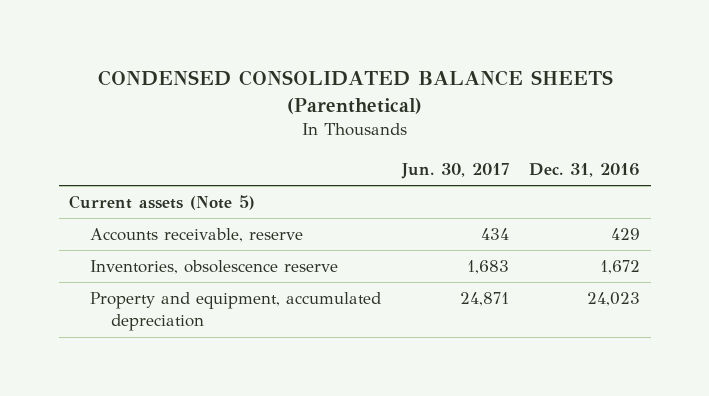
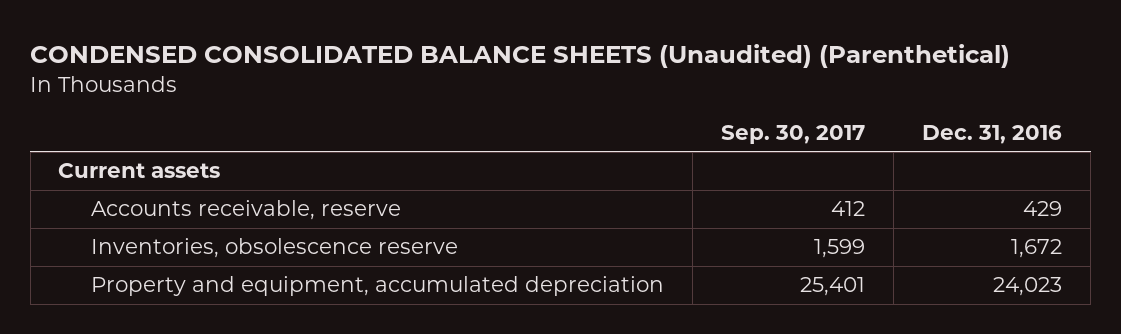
- CONDENSED CONSOLIDATED BALANCE SHEETS (Parenthetical)
+ CONDENSED CONSOLIDATED BALANCE SHEETS (Unaudited) (Parenthetical)
- | Jun. 30, 2017 | Dec. 31, 2016
+ | Sep. 30, 2017 | Dec. 31, 2016
- Current assets (Note 5)
+ Current assets

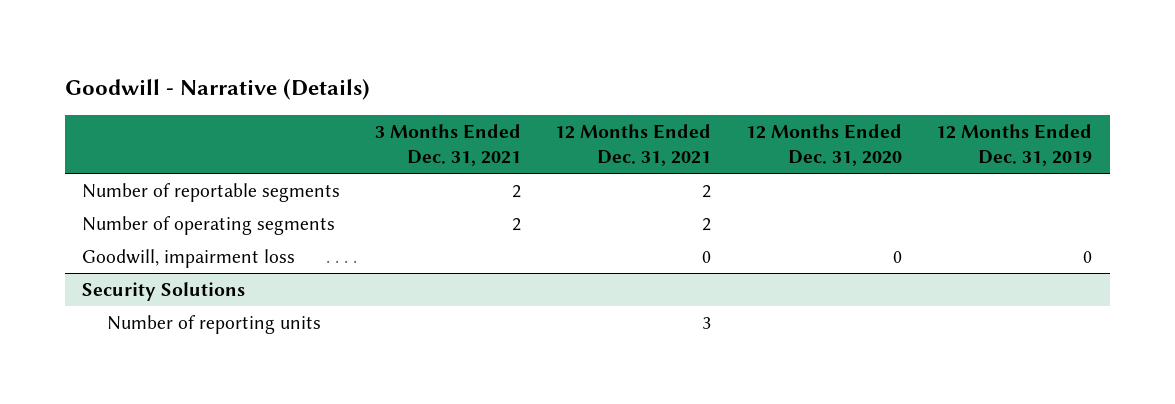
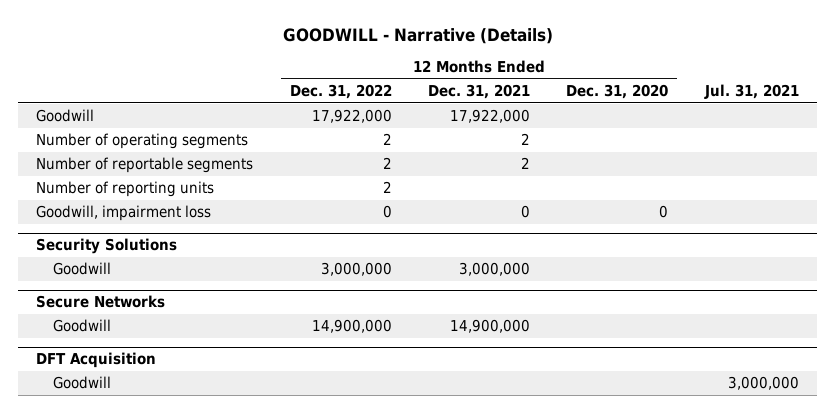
- Goodwill - Narrative (Details)
+ GOODWILL - Narrative (Details)
- | 3 Months Ended Dec. 31, 2021 | 12 Months Ended Dec. 31, 2021 | 12 Months Ended Dec. 31, 2020 | 12 Months Ended Dec. 31, 2019
+ | 12 Months Ended Dec. 31, 2022 | 12 Months Ended Dec. 31, 2021 | 12 Months Ended Dec. 31, 2020 | Jul. 31, 2021
+ Goodwill | 17,922,000 | 17,922,000 | |
moved down: Number of reportable segments | 2 | 2 | |
+ Number of reporting units | 2 | | |
@ Security Solutions
- Number of reporting units | | 3 | |
+ Goodwill | 3,000,000 | 3,000,000 | |
+ Secure Networks
+ Goodwill | 14,900,000 | 14,900,000 | |
+ DFT Acquisition
+ Goodwill | | | | 3,000,000

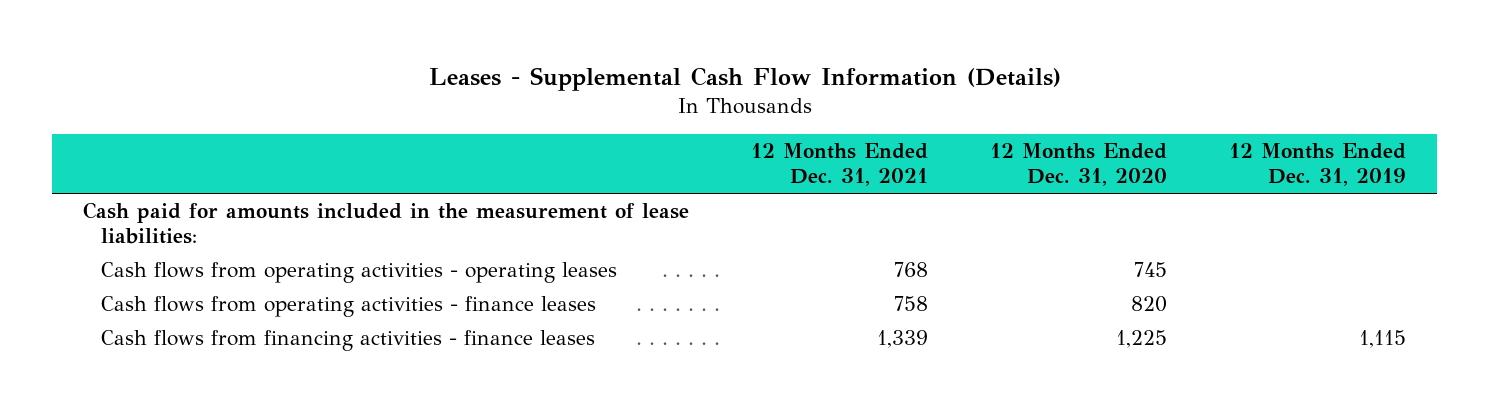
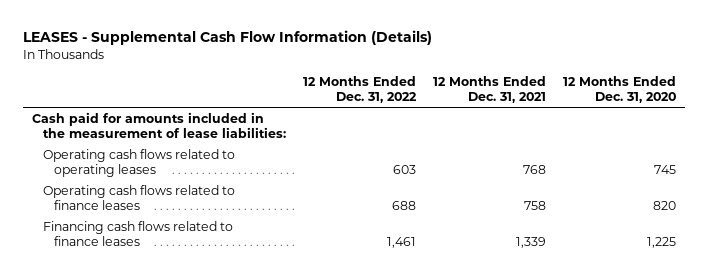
- Leases - Supplemental Cash Flow Information (Details)
+ LEASES - Supplemental Cash Flow Information (Details)
- | 12 Months Ended Dec. 31, 2021 | 12 Months Ended Dec. 31, 2020 | 12 Months Ended Dec. 31, 2019
+ | 12 Months Ended Dec. 31, 2022 | 12 Months Ended Dec. 31, 2021 | 12 Months Ended Dec. 31, 2020
- Cash flows from operating activities - operating leases | 768 | 745 |
- Cash flows from operating activities - finance leases | 758 | 820 |
- Cash flows from financing activities - finance leases | 1,339 | 1,225 | 1,115
+ Operating cash flows related to operating leases | 603 | 768 | 745
+ Operating cash flows related to finance leases | 688 | 758 | 820
+ Financing cash flows related to finance leases | 1,461 | 1,339 | 1,225

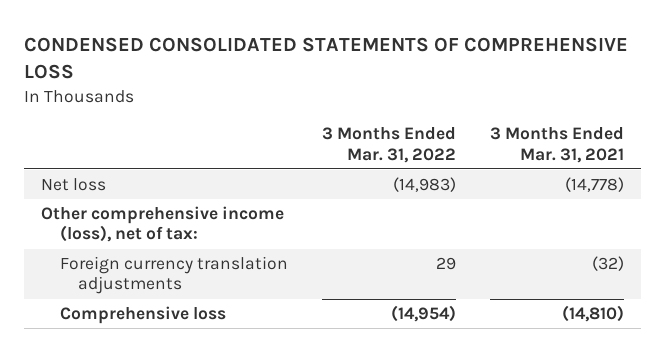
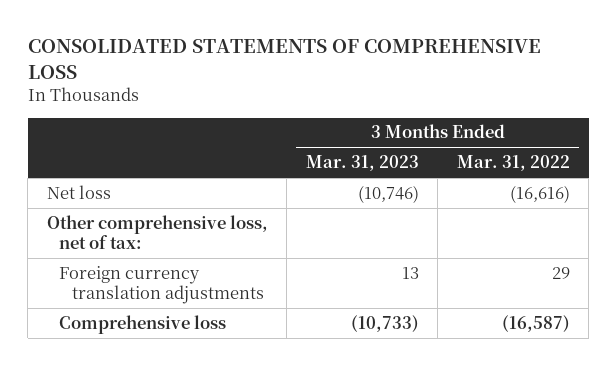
- CONDENSED CONSOLIDATED STATEMENTS OF COMPREHENSIVE LOSS
+ CONSOLIDATED STATEMENTS OF COMPREHENSIVE LOSS
- | 3 Months Ended Mar. 31, 2022 | 3 Months Ended Mar. 31, 2021
+ | 3 Months Ended Mar. 31, 2023 | 3 Months Ended Mar. 31, 2022
- Net loss | (14,983) | (14,778)
- Other comprehensive income (loss), net of tax:
+ Net loss | (10,746) | (16,616)
+ Other comprehensive loss, net of tax:
- Comprehensive loss | (14,954) | (14,810)
+ Comprehensive loss | (10,733) | (16,587)

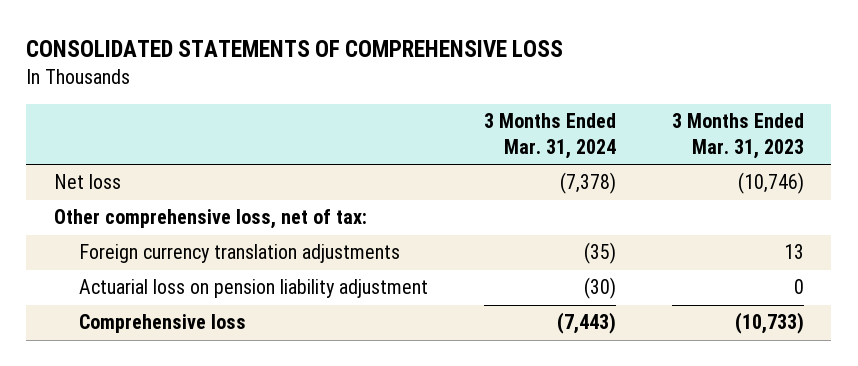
- | 3 Months Ended Mar. 31, 2023 | 3 Months Ended Mar. 31, 2022
+ | 3 Months Ended Mar. 31, 2024 | 3 Months Ended Mar. 31, 2023
+ Actuarial loss on pension liability adjustment | (30) | 0

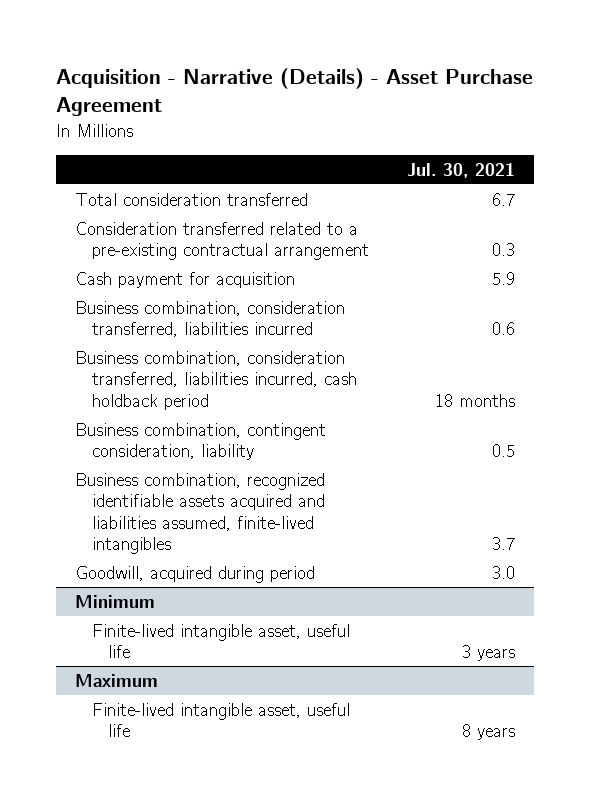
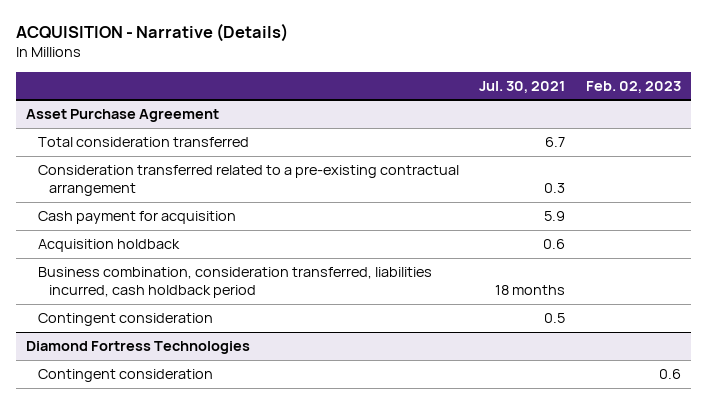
- Acquisition - Narrative (Details) - Asset Purchase Agreement
+ ACQUISITION - Narrative (Details)
- | Jul. 30, 2021
+ | Jul. 30, 2021 | Feb. 02, 2023
+ Asset Purchase Agreement
- Business combination, consideration transferred, liabilities incurred | 0.6
+ Acquisition holdback | 0.6 |
- Business combination, contingent consideration, liability | 0.5
- Business combination, recognized identifiable assets acquired and liabilities assumed, finite-lived intangibles | 3.7
- Goodwill, acquired during period | 3.0
- Minimum
- Finite-lived intangible asset, useful life | 3 years
- Maximum
- Finite-lived intangible asset, useful life | 8 years
+ Contingent consideration | 0.5 |
+ Diamond Fortress Technologies
+ Contingent consideration | | 0.6

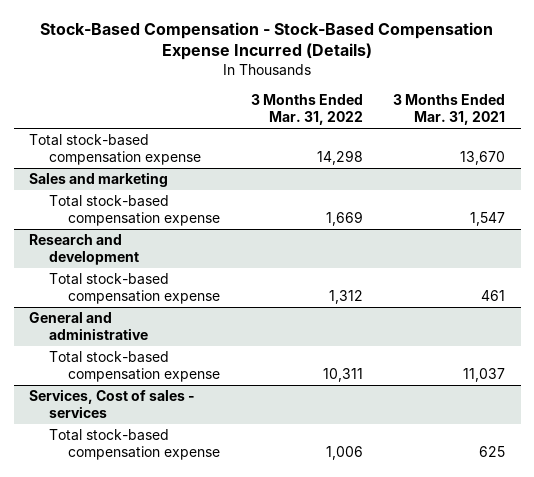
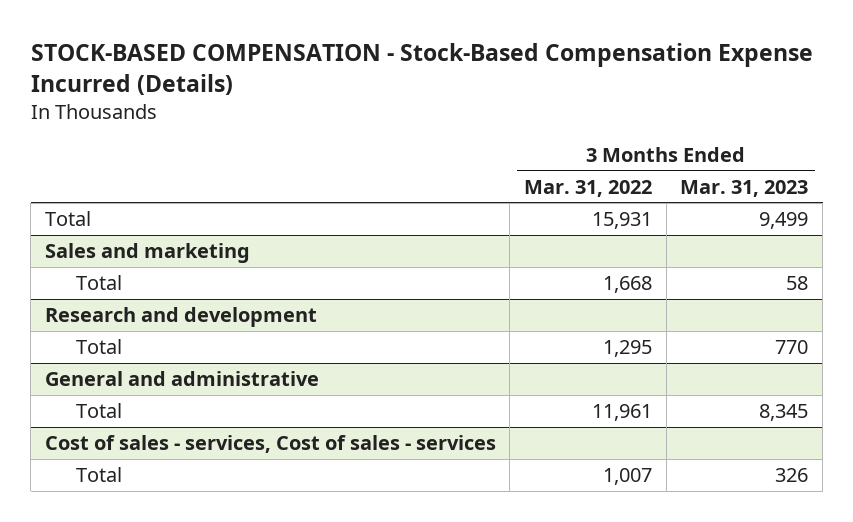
- Stock-Based Compensation - Stock-Based Compensation Expense Incurred (Details)
+ STOCK-BASED COMPENSATION - Stock-Based Compensation Expense Incurred (Details)
- | 3 Months Ended Mar. 31, 2022 | 3 Months Ended Mar. 31, 2021
+ | 3 Months Ended Mar. 31, 2022 | 3 Months Ended Mar. 31, 2023
- Total stock-based compensation expense | 14,298 | 13,670
+ Total | 15,931 | 9,499
@ Sales and marketing
- Total stock-based compensation expense | 1,669 | 1,547
+ Total | 1,668 | 58
@ Research and development
- Total stock-based compensation expense | 1,312 | 461
+ Total | 1,295 | 770
@ General and administrative
- Total stock-based compensation expense | 10,311 | 11,037
- Services, Cost of sales - services
- Total stock-based compensation expense | 1,006 | 625
@ General and administrative
+ Total | 11,961 | 8,345
+ Cost of sales - services, Cost of sales - services
+ Total | 1,007 | 326

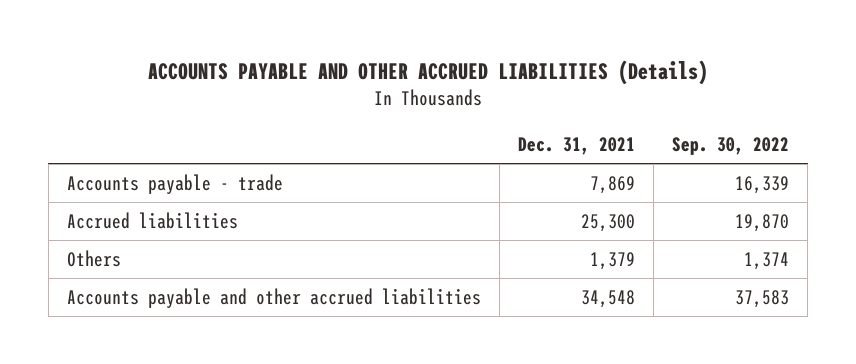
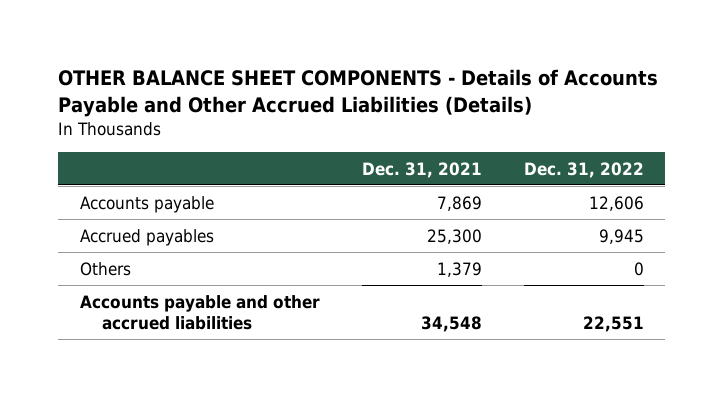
- ACCOUNTS PAYABLE AND OTHER ACCRUED LIABILITIES (Details)
+ OTHER BALANCE SHEET COMPONENTS - Details of Accounts Payable and Other Accrued Liabilities (Details)
- | Dec. 31, 2021 | Sep. 30, 2022
+ | Dec. 31, 2021 | Dec. 31, 2022
- Accounts payable - trade | 7,869 | 16,339
- Accrued liabilities | 25,300 | 19,870
+ Accounts payable | 7,869 | 12,606
+ Accrued payables | 25,300 | 9,945

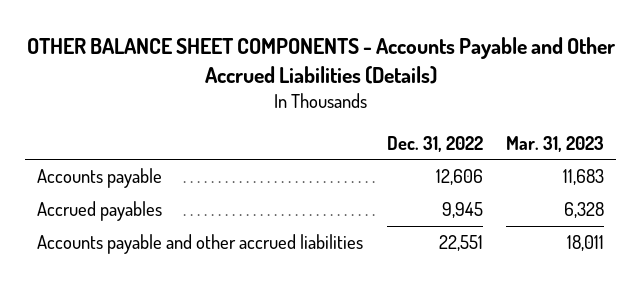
- OTHER BALANCE SHEET COMPONENTS - Details of Accounts Payable and Other Accrued Liabilities (Details)
+ OTHER BALANCE SHEET COMPONENTS - Accounts Payable and Other Accrued Liabilities (Details)
- | Dec. 31, 2021 | Dec. 31, 2022
+ | Dec. 31, 2022 | Mar. 31, 2023
- Others | 1,379 | 0

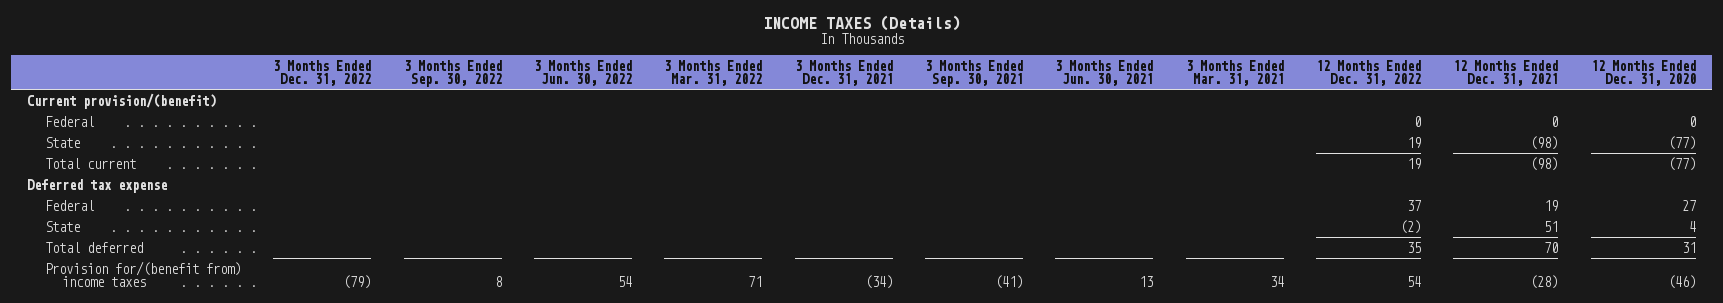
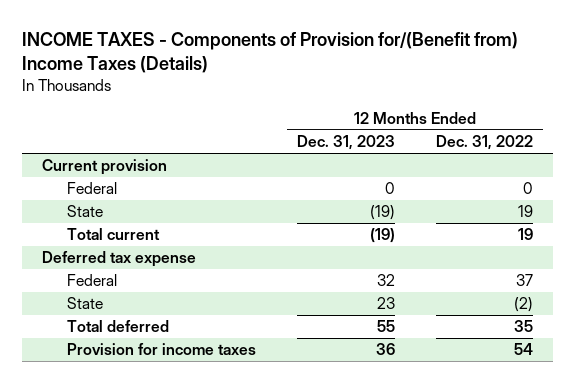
- INCOME TAXES (Details)
+ INCOME TAXES - Components of Provision for/(Benefit from) Income Taxes (Details)
- | 3 Months Ended Dec. 31, 2022 | 3 Months Ended Sep. 30, 2022 | 3 Months Ended Jun. 30, 2022 | 3 Months Ended Mar. 31, 2022 | 3 Months Ended Dec. 31, 2021 | 3 Months Ended Sep. 30, 2021 | 3 Months Ended Jun. 30, 2021 | 3 Months Ended Mar. 31, 2021 | 12 Months Ended Dec. 31, 2022 | 12 Months Ended Dec. 31, 2021 | 12 Months Ended Dec. 31, 2020
+ | 12 Months Ended Dec. 31, 2023 | 12 Months Ended Dec. 31, 2022
- Current provision/(benefit)
+ Current provision
- Provision for/(benefit from) income taxes | (79) | 8 | 54 | 71 | (34) | (41) | 13 | 34 | 54 | (28) | (46)
+ Provision for income taxes | 36 | 54

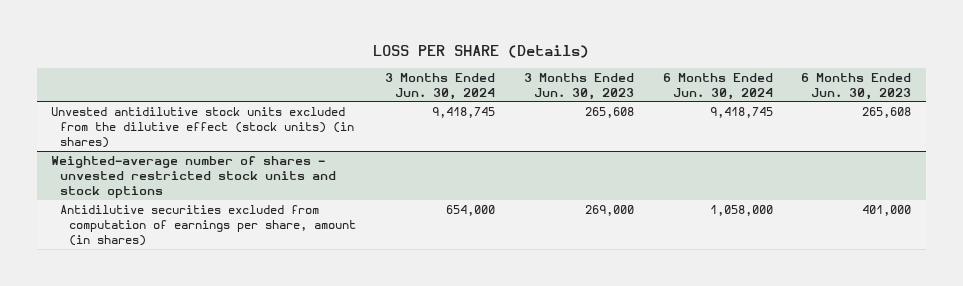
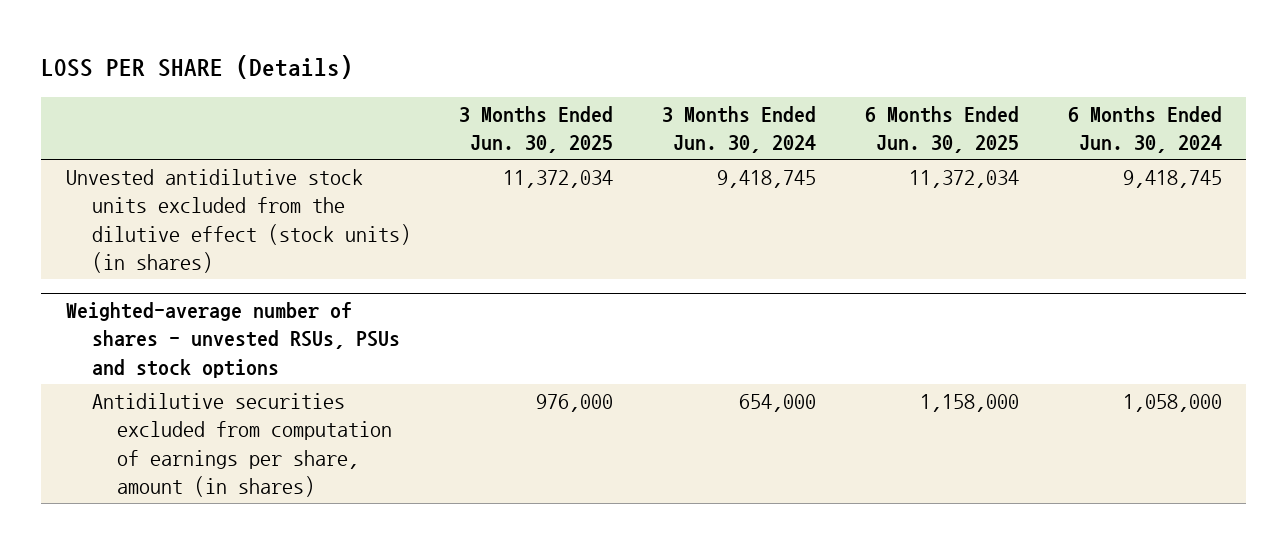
- | 3 Months Ended Jun. 30, 2024 | 3 Months Ended Jun. 30, 2023 | 6 Months Ended Jun. 30, 2024 | 6 Months Ended Jun. 30, 2023
+ | 3 Months Ended Jun. 30, 2025 | 3 Months Ended Jun. 30, 2024 | 6 Months Ended Jun. 30, 2025 | 6 Months Ended Jun. 30, 2024
- Weighted-average number of shares - unvested restricted stock units and stock options
+ Weighted-average number of shares - unvested RSUs, PSUs and stock options

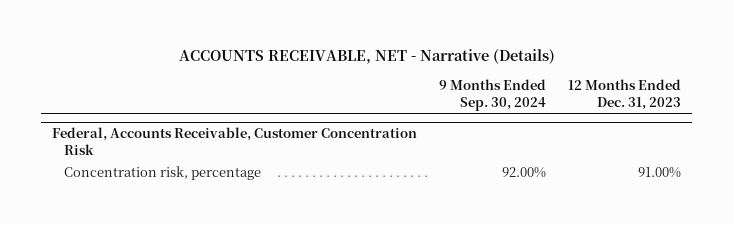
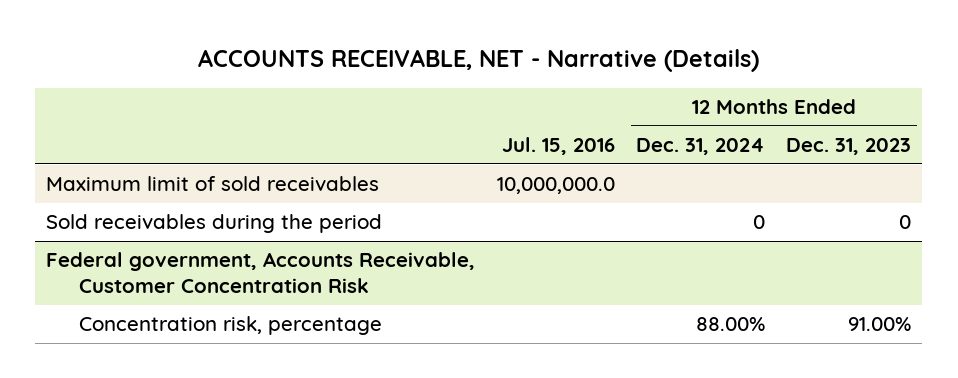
- | 9 Months Ended Sep. 30, 2024 | 12 Months Ended Dec. 31, 2023
+ | Jul. 15, 2016 | 12 Months Ended Dec. 31, 2024 | 12 Months Ended Dec. 31, 2023
- Federal, Accounts Receivable, Customer Concentration Risk
+ Maximum limit of sold receivables | 10,000,000.0 | |
+ Sold receivables during the period | | 0 | 0
+ Federal government, Accounts Receivable, Customer Concentration Risk

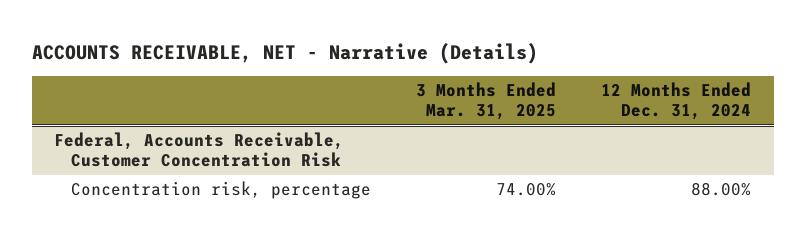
- | Jul. 15, 2016 | 12 Months Ended Dec. 31, 2024 | 12 Months Ended Dec. 31, 2023
+ | 3 Months Ended Mar. 31, 2025 | 12 Months Ended Dec. 31, 2024
- Maximum limit of sold receivables | 10,000,000.0 | |
- Sold receivables during the period | | 0 | 0
- Federal government, Accounts Receivable, Customer Concentration Risk
+ Federal, Accounts Receivable, Customer Concentration Risk

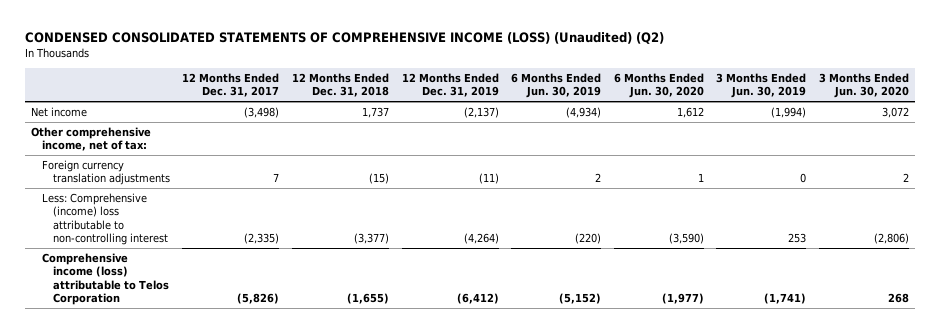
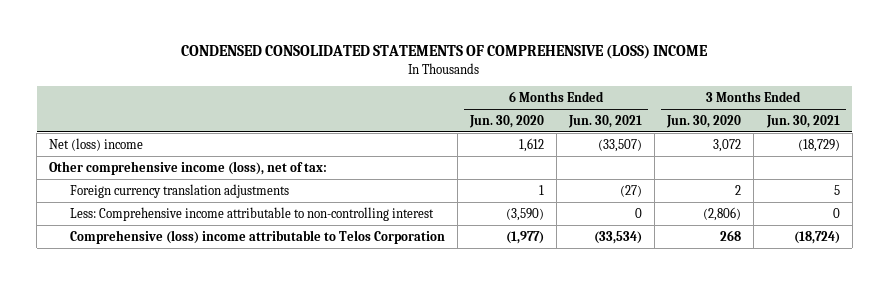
- CONDENSED CONSOLIDATED STATEMENTS OF COMPREHENSIVE INCOME (LOSS) (Unaudited) (Q2)
+ CONDENSED CONSOLIDATED STATEMENTS OF COMPREHENSIVE (LOSS) INCOME
- | 12 Months Ended Dec. 31, 2017 | 12 Months Ended Dec. 31, 2018 | 12 Months Ended Dec. 31, 2019 | 6 Months Ended Jun. 30, 2019 | 6 Months Ended Jun. 30, 2020 | 3 Months Ended Jun. 30, 2019 | 3 Months Ended Jun. 30, 2020
+ | 6 Months Ended Jun. 30, 2020 | 6 Months Ended Jun. 30, 2021 | 3 Months Ended Jun. 30, 2020 | 3 Months Ended Jun. 30, 2021
- Net income | (3,498) | 1,737 | (2,137) | (4,934) | 1,612 | (1,994) | 3,072
- Other comprehensive income, net of tax:
+ Net (loss) income | 1,612 | (33,507) | 3,072 | (18,729)
+ Other comprehensive income (loss), net of tax:
- Less: Comprehensive (income) loss attributable to non-controlling interest | (2,335) | (3,377) | (4,264) | (220) | (3,590) | 253 | (2,806)
- Comprehensive income (loss) attributable to Telos Corporation | (5,826) | (1,655) | (6,412) | (5,152) | (1,977) | (1,741) | 268
+ Less: Comprehensive income attributable to non-controlling interest | (3,590) | 0 | (2,806) | 0
+ Comprehensive (loss) income attributable to Telos Corporation | (1,977) | (33,534) | 268 | (18,724)

